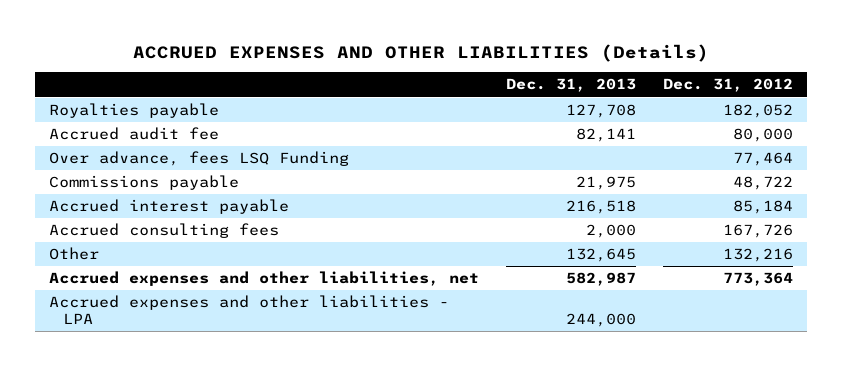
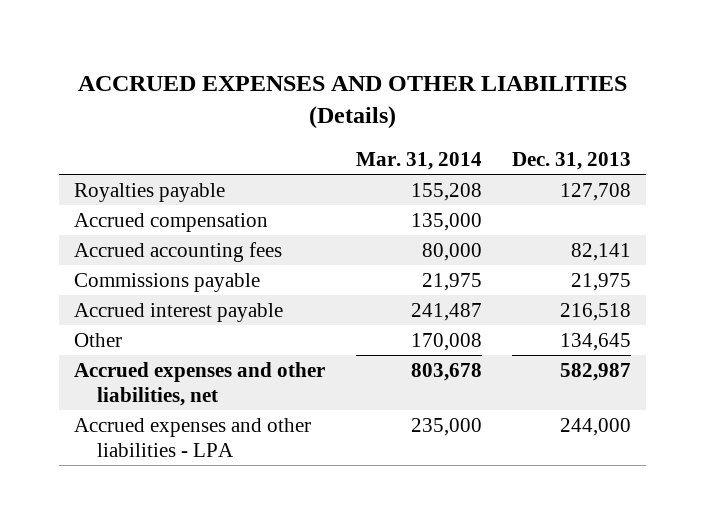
- | Dec. 31, 2013 | Dec. 31, 2012
+ | Mar. 31, 2014 | Dec. 31, 2013
- Accrued audit fee | 82,141 | 80,000
- Over advance, fees LSQ Funding | | 77,464
+ Accrued compensation | 135,000 |
+ Accrued accounting fees | 80,000 | 82,141
- Accrued consulting fees | 2,000 | 167,726
- Other | 132,645 | 132,216
+ Other | 170,008 | 134,645

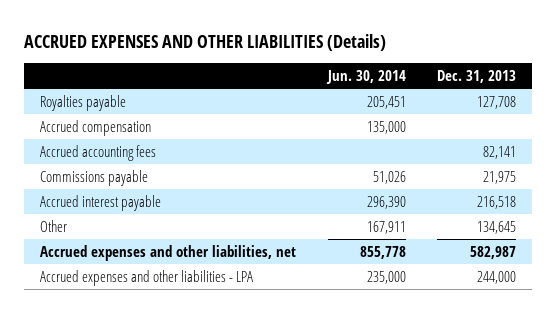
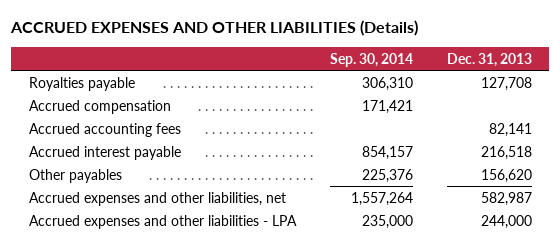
- | Jun. 30, 2014 | Dec. 31, 2013
+ | Sep. 30, 2014 | Dec. 31, 2013
- Commissions payable | 51,026 | 21,975
- Other | 167,911 | 134,645
+ Other payables | 225,376 | 156,620

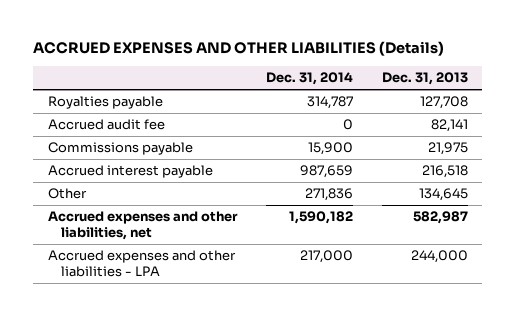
- | Sep. 30, 2014 | Dec. 31, 2013
+ | Dec. 31, 2014 | Dec. 31, 2013
- Accrued compensation | 171,421 |
- Accrued accounting fees | | 82,141
+ Accrued audit fee | 0 | 82,141
+ Commissions payable | 15,900 | 21,975
- Other payables | 225,376 | 156,620
+ Other | 271,836 | 134,645

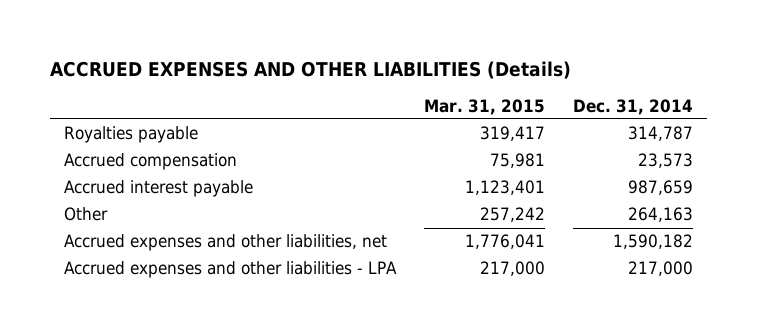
- | Dec. 31, 2014 | Dec. 31, 2013
+ | Mar. 31, 2015 | Dec. 31, 2014
- Accrued audit fee | 0 | 82,141
- Commissions payable | 15,900 | 21,975
+ Accrued compensation | 75,981 | 23,573
- Other | 271,836 | 134,645
+ Other | 257,242 | 264,163

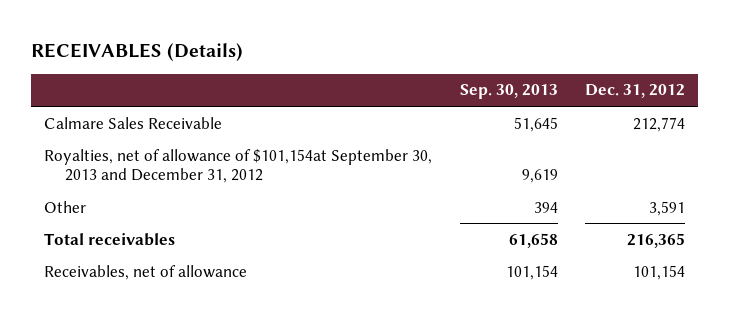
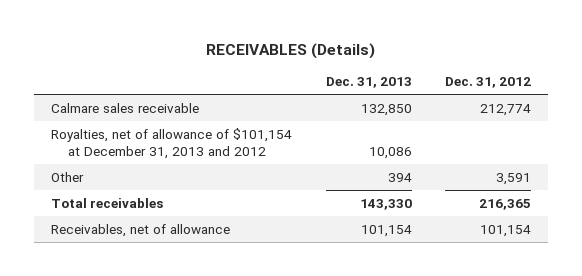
- | Sep. 30, 2013 | Dec. 31, 2012
+ | Dec. 31, 2013 | Dec. 31, 2012
- Calmare Sales Receivable | 51,645 | 212,774
- Royalties, net of allowance of $101,154at September 30, 2013 and December 31, 2012 | 9,619 |
+ Calmare sales receivable | 132,850 | 212,774
+ Royalties, net of allowance of $101,154 at December 31, 2013 and 2012 | 10,086 |

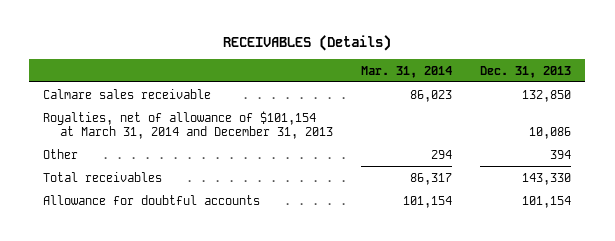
- | Dec. 31, 2013 | Dec. 31, 2012
+ | Mar. 31, 2014 | Dec. 31, 2013
- Royalties, net of allowance of $101,154 at December 31, 2013 and 2012 | 10,086 |
+ Royalties, net of allowance of $101,154 at March 31, 2014 and December 31, 2013 | | 10,086
- Receivables, net of allowance | 101,154 | 101,154
+ Allowance for doubtful accounts | 101,154 | 101,154

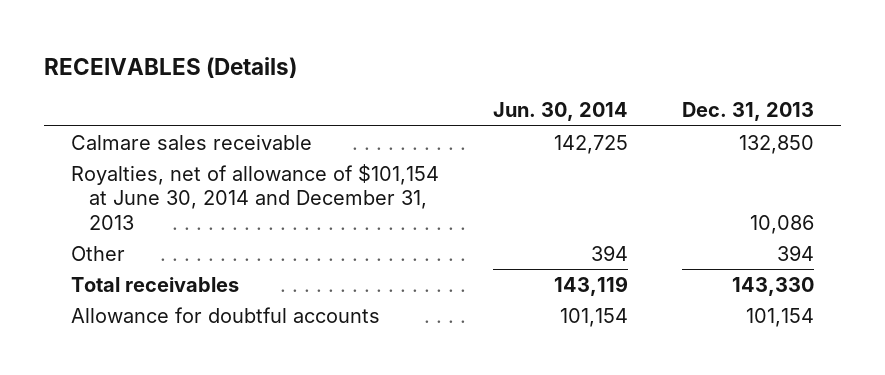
- | Mar. 31, 2014 | Dec. 31, 2013
+ | Jun. 30, 2014 | Dec. 31, 2013
- Royalties, net of allowance of $101,154 at March 31, 2014 and December 31, 2013 | | 10,086
+ Royalties, net of allowance of $101,154 at June 30, 2014 and December 31, 2013 | | 10,086

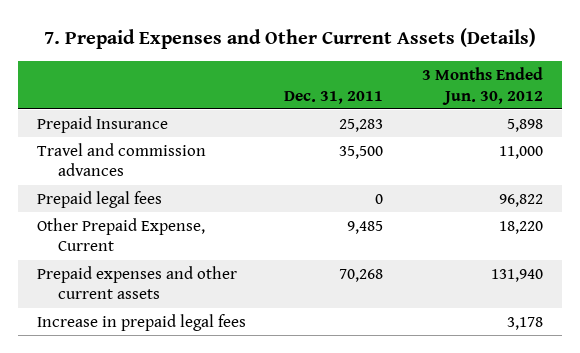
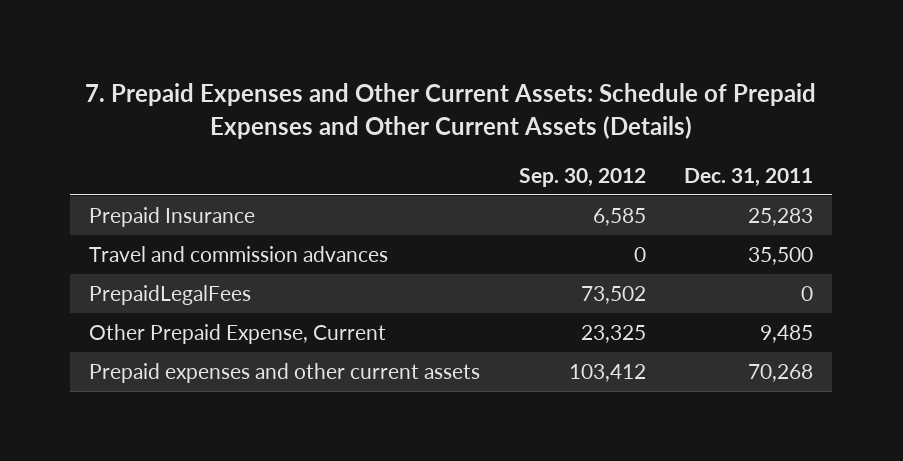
- 7. Prepaid Expenses and Other Current Assets (Details)
+ 7. Prepaid Expenses and Other Current Assets: Schedule of Prepaid Expenses and Other Current Assets (Details)
- | Dec. 31, 2011 | 3 Months Ended Jun. 30, 2012
+ | Sep. 30, 2012 | Dec. 31, 2011
- Prepaid legal fees | 0 | 96,822
+ PrepaidLegalFees | 73,502 | 0
- Increase in prepaid legal fees | | 3,178

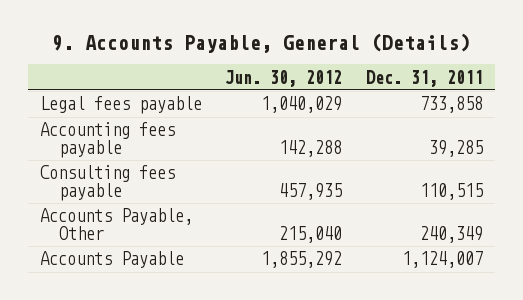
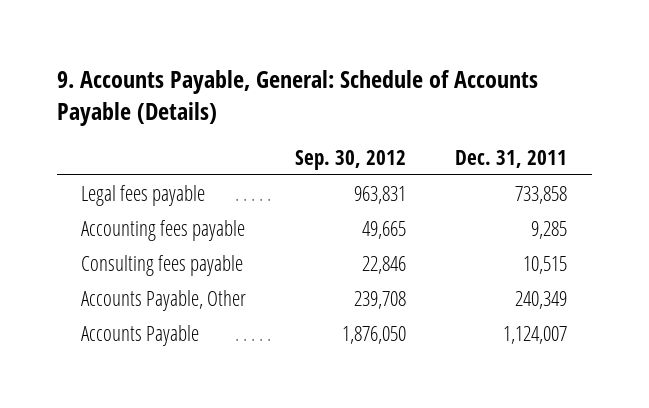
- 9. Accounts Payable, General (Details)
+ 9. Accounts Payable, General: Schedule of Accounts Payable (Details)
- | Jun. 30, 2012 | Dec. 31, 2011
+ | Sep. 30, 2012 | Dec. 31, 2011
- Accounting fees payable | 142,288 | 39,285
- Consulting fees payable | 457,935 | 110,515
+ Accounting fees payable | 49,665 | 9,285
+ Consulting fees payable | 22,846 | 10,515

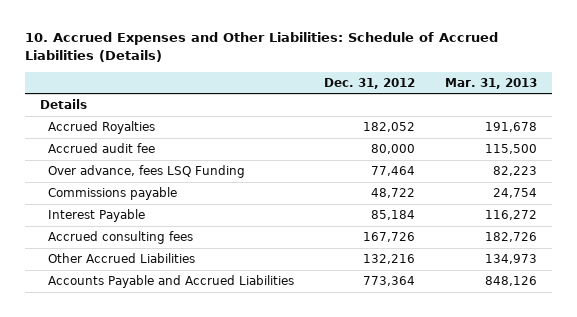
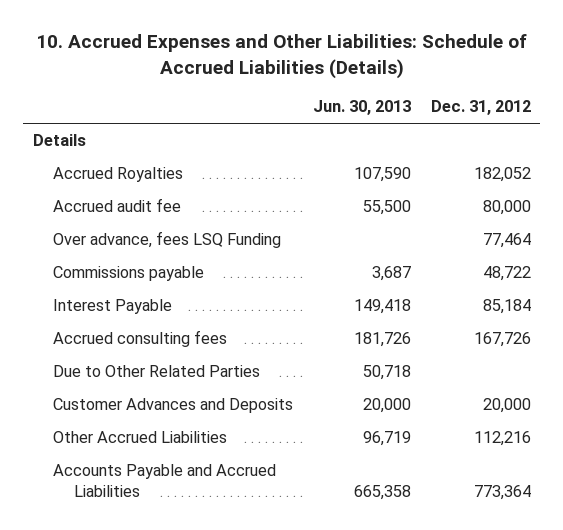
- | Dec. 31, 2012 | Mar. 31, 2013
+ | Jun. 30, 2013 | Dec. 31, 2012
- Other Accrued Liabilities | 132,216 | 134,973
+ Due to Other Related Parties | 50,718 |
+ Customer Advances and Deposits | 20,000 | 20,000
+ Other Accrued Liabilities | 96,719 | 112,216

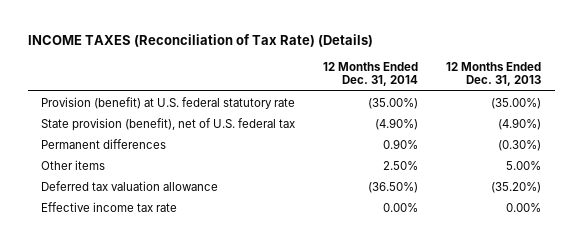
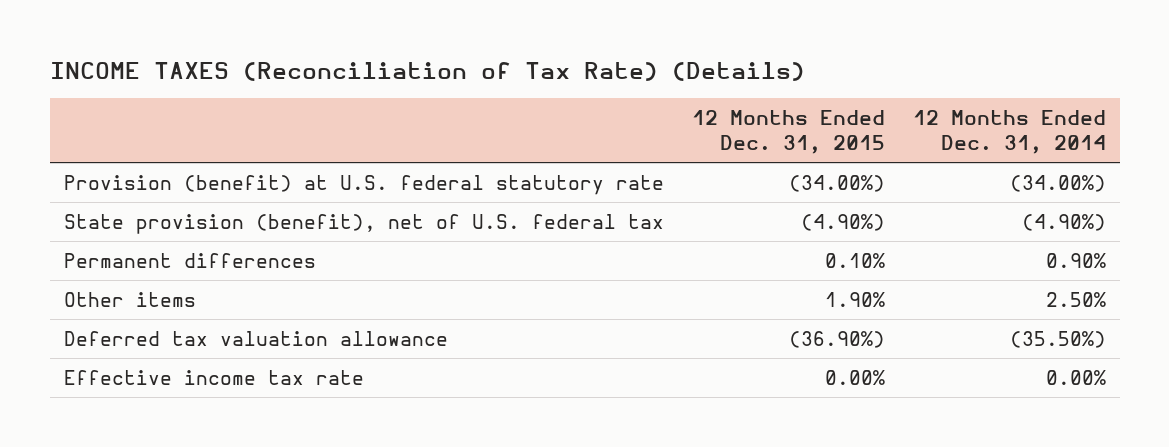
- | 12 Months Ended Dec. 31, 2014 | 12 Months Ended Dec. 31, 2013
+ | 12 Months Ended Dec. 31, 2015 | 12 Months Ended Dec. 31, 2014
- Provision (benefit) at U.S. federal statutory rate | (35.00%) | (35.00%)
+ Provision (benefit) at U.S. federal statutory rate | (34.00%) | (34.00%)
- Deferred tax valuation allowance | (36.50%) | (35.20%)
+ Deferred tax valuation allowance | (36.90%) | (35.50%)

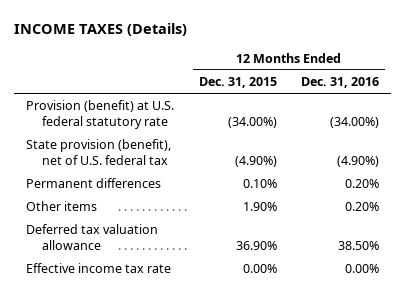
- INCOME TAXES (Reconciliation of Tax Rate) (Details)
+ INCOME TAXES (Details)
- | 12 Months Ended Dec. 31, 2015 | 12 Months Ended Dec. 31, 2014
+ | 12 Months Ended Dec. 31, 2015 | 12 Months Ended Dec. 31, 2016
- Deferred tax valuation allowance | (36.90%) | (35.50%)
+ Deferred tax valuation allowance | 36.90% | 38.50%

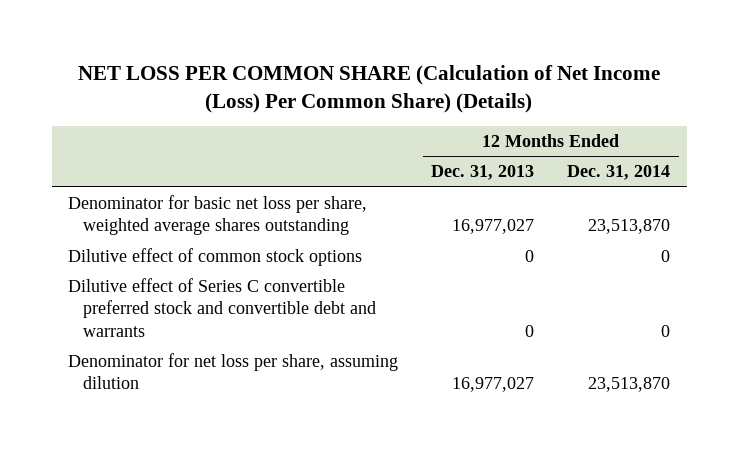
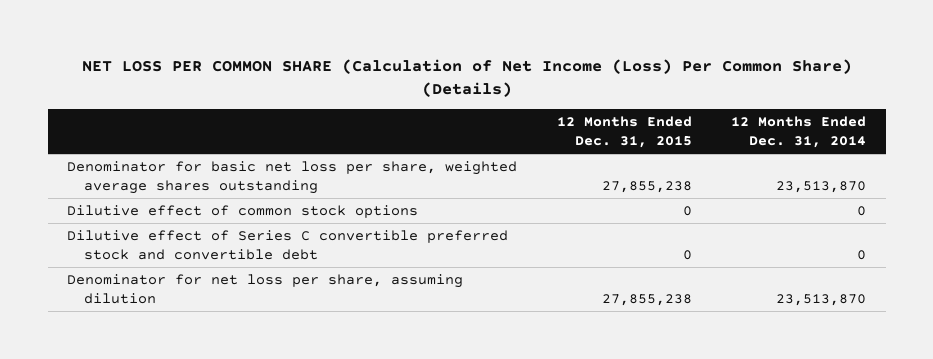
- | 12 Months Ended Dec. 31, 2013 | 12 Months Ended Dec. 31, 2014
+ | 12 Months Ended Dec. 31, 2015 | 12 Months Ended Dec. 31, 2014
- Dilutive effect of Series C convertible preferred stock and convertible debt and warrants | 0 | 0
+ Dilutive effect of Series C convertible preferred stock and convertible debt | 0 | 0

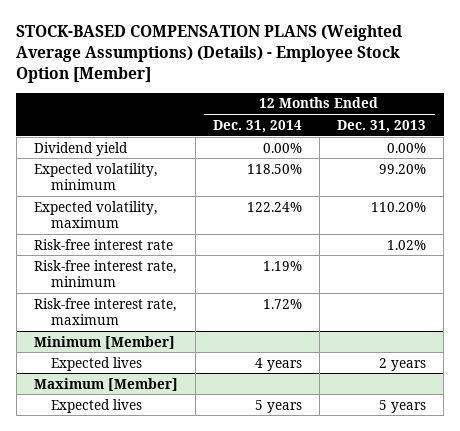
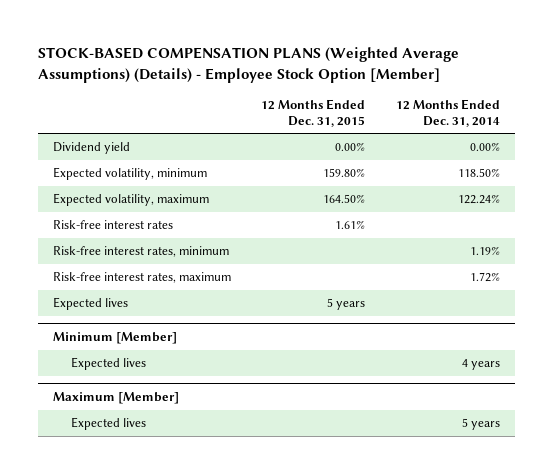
- | 12 Months Ended Dec. 31, 2014 | 12 Months Ended Dec. 31, 2013
+ | 12 Months Ended Dec. 31, 2015 | 12 Months Ended Dec. 31, 2014
- Risk-free interest rate | | 1.02%
- Risk-free interest rate, minimum | 1.19% |
- Risk-free interest rate, maximum | 1.72% |
+ Risk-free interest rates | 1.61% |
+ Risk-free interest rates, minimum | | 1.19%
+ Risk-free interest rates, maximum | | 1.72%
+ Expected lives | 5 years |

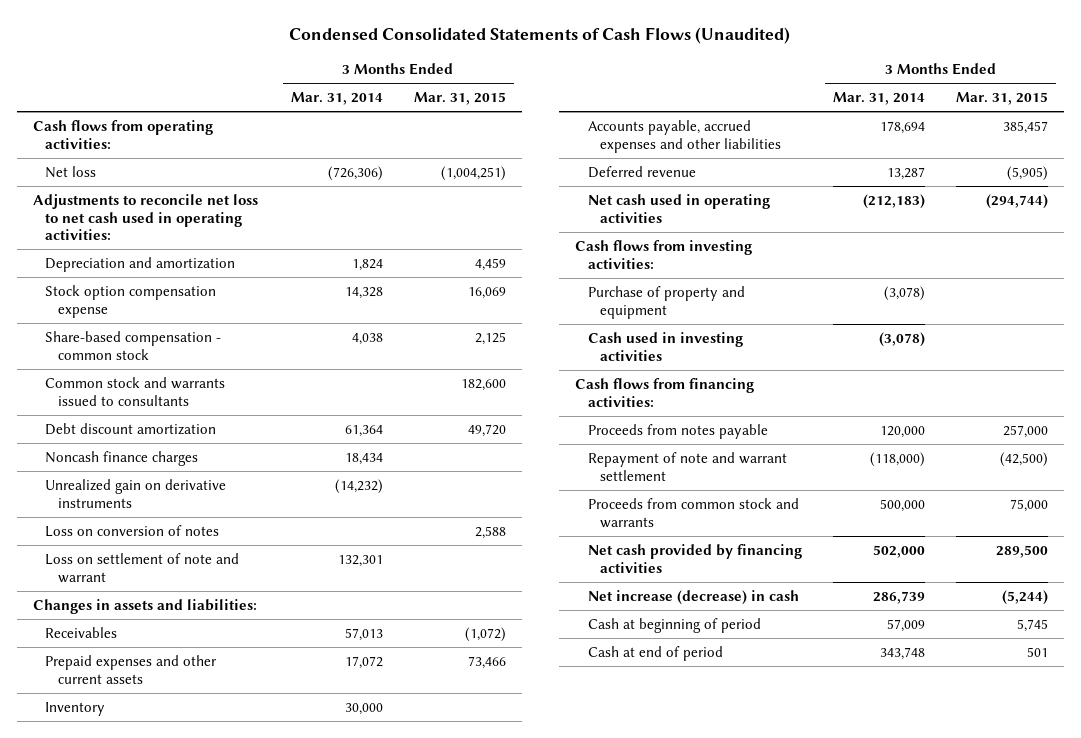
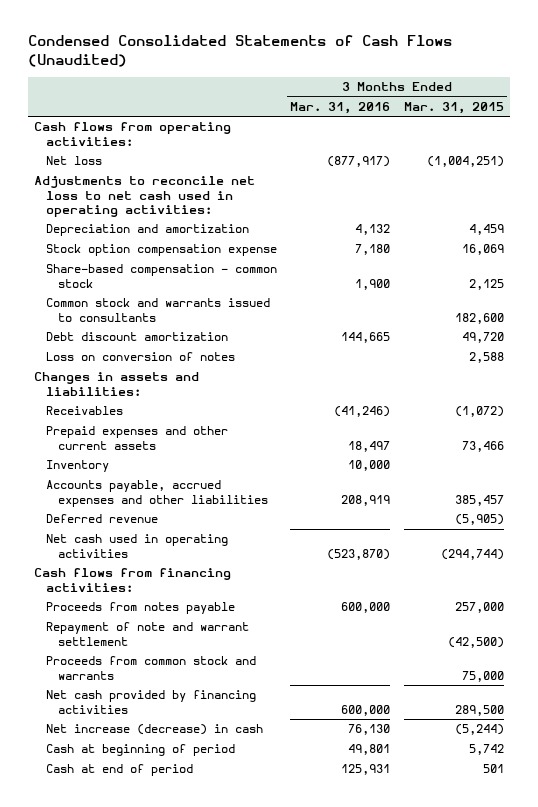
- | 3 Months Ended Mar. 31, 2014 | 3 Months Ended Mar. 31, 2015
+ | 3 Months Ended Mar. 31, 2016 | 3 Months Ended Mar. 31, 2015
- Noncash finance charges | 18,434 |
- Unrealized gain on derivative instruments | (14,232) |
- Loss on settlement of note and warrant | 132,301 |
- Cash flows from investing activities:
- Purchase of property and equipment | (3,078) |
- Cash used in investing activities | (3,078) |
- Cash at beginning of period | 57,009 | 5,745
+ Cash at beginning of period | 49,801 | 5,742

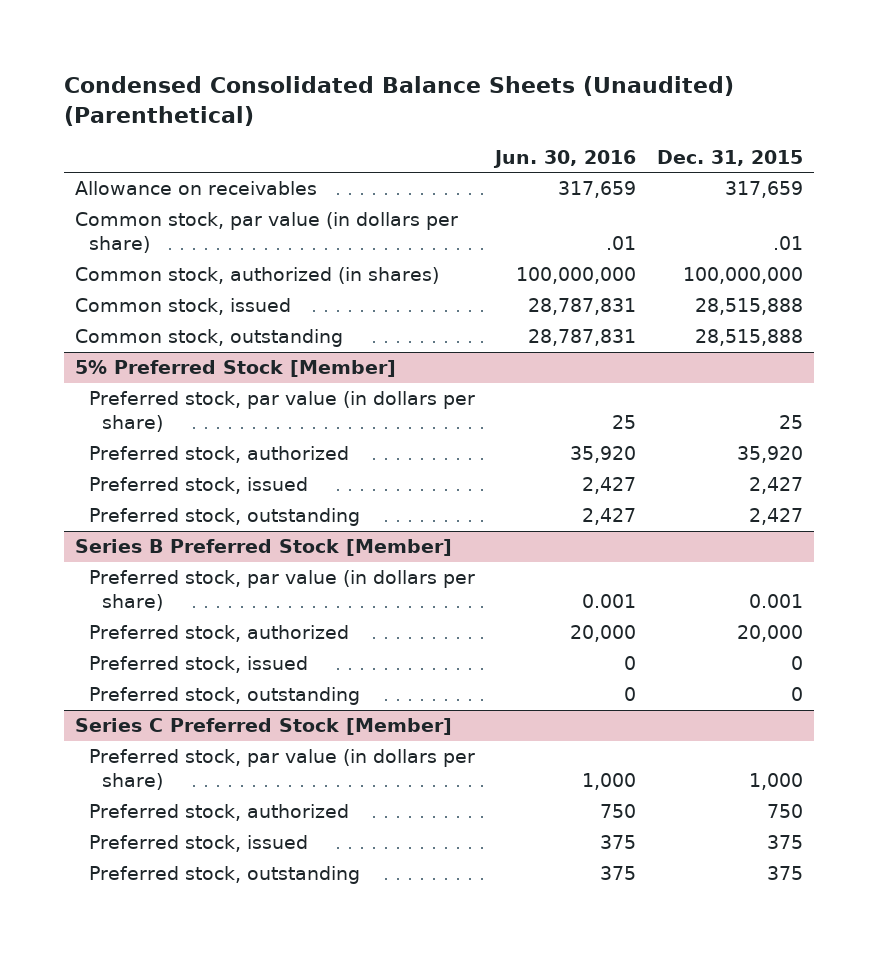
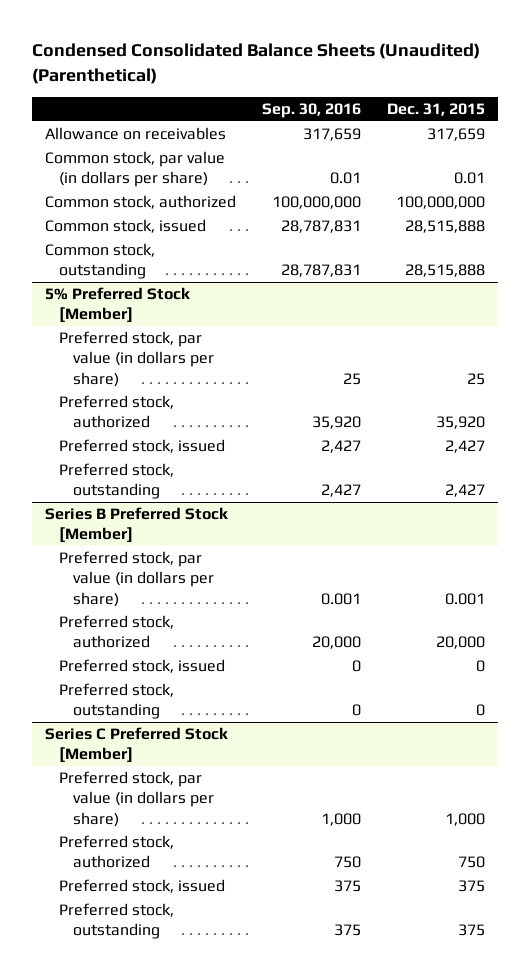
- | Jun. 30, 2016 | Dec. 31, 2015
+ | Sep. 30, 2016 | Dec. 31, 2015
- Common stock, par value (in dollars per share) | .01 | .01
- Common stock, authorized (in shares) | 100,000,000 | 100,000,000
+ Common stock, par value (in dollars per share) | 0.01 | 0.01
+ Common stock, authorized | 100,000,000 | 100,000,000

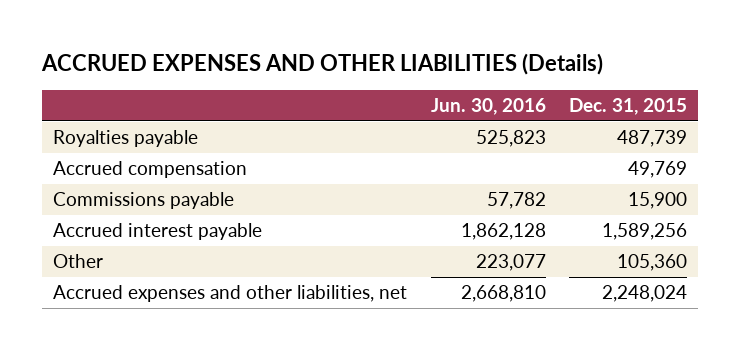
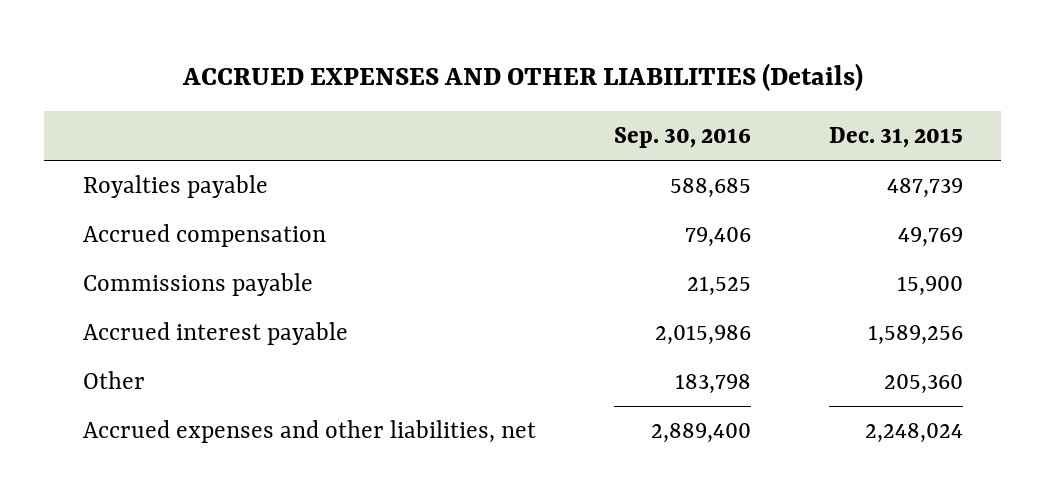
- | Jun. 30, 2016 | Dec. 31, 2015
+ | Sep. 30, 2016 | Dec. 31, 2015
- Other | 223,077 | 105,360
+ Other | 183,798 | 205,360

